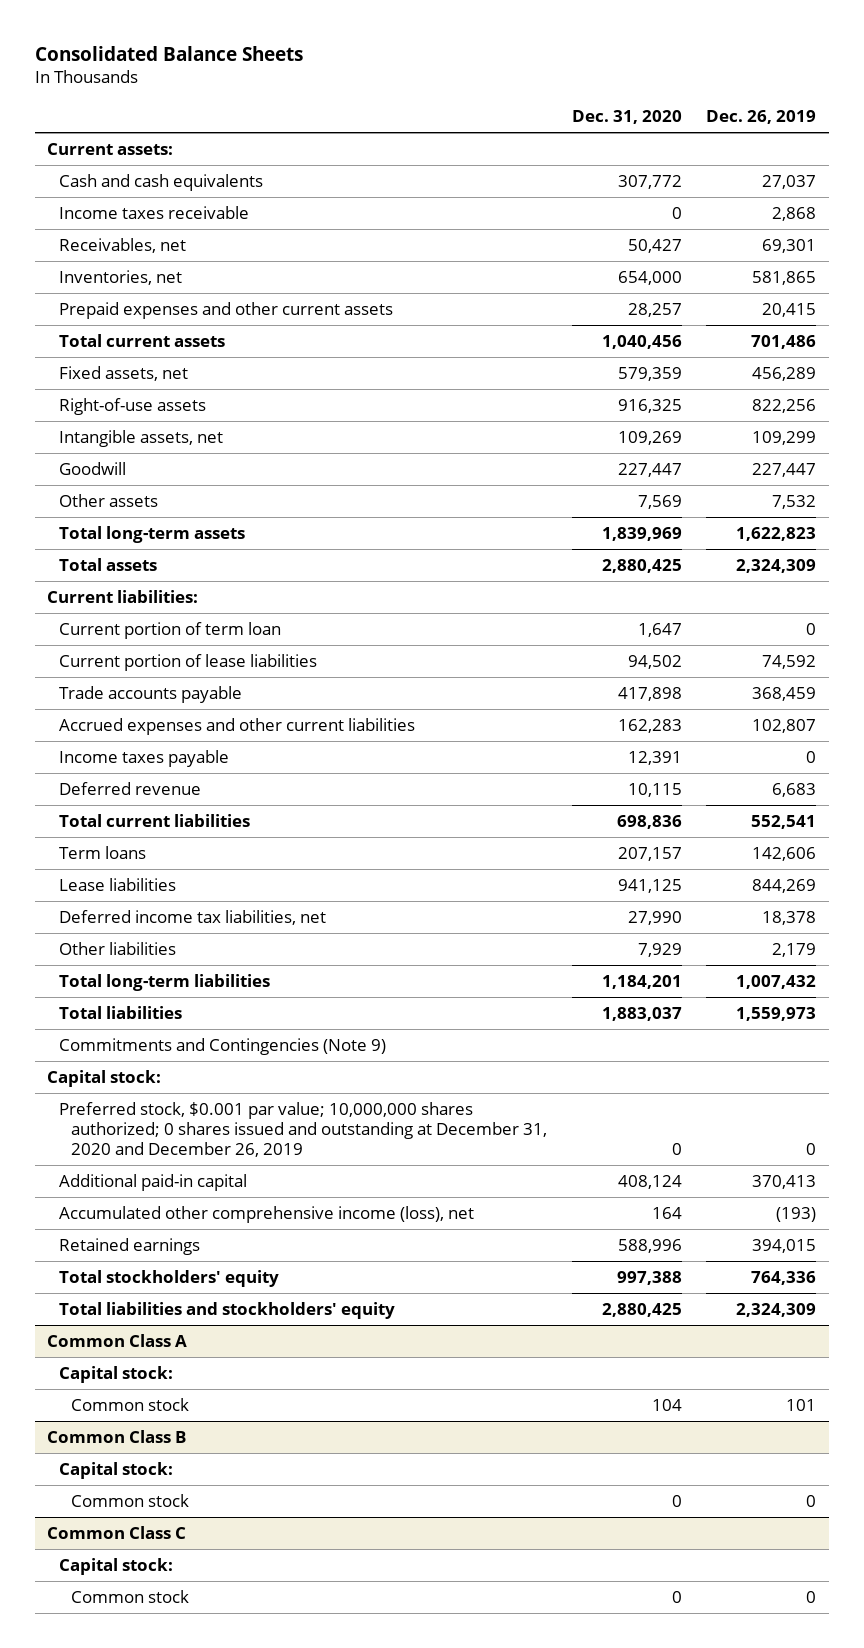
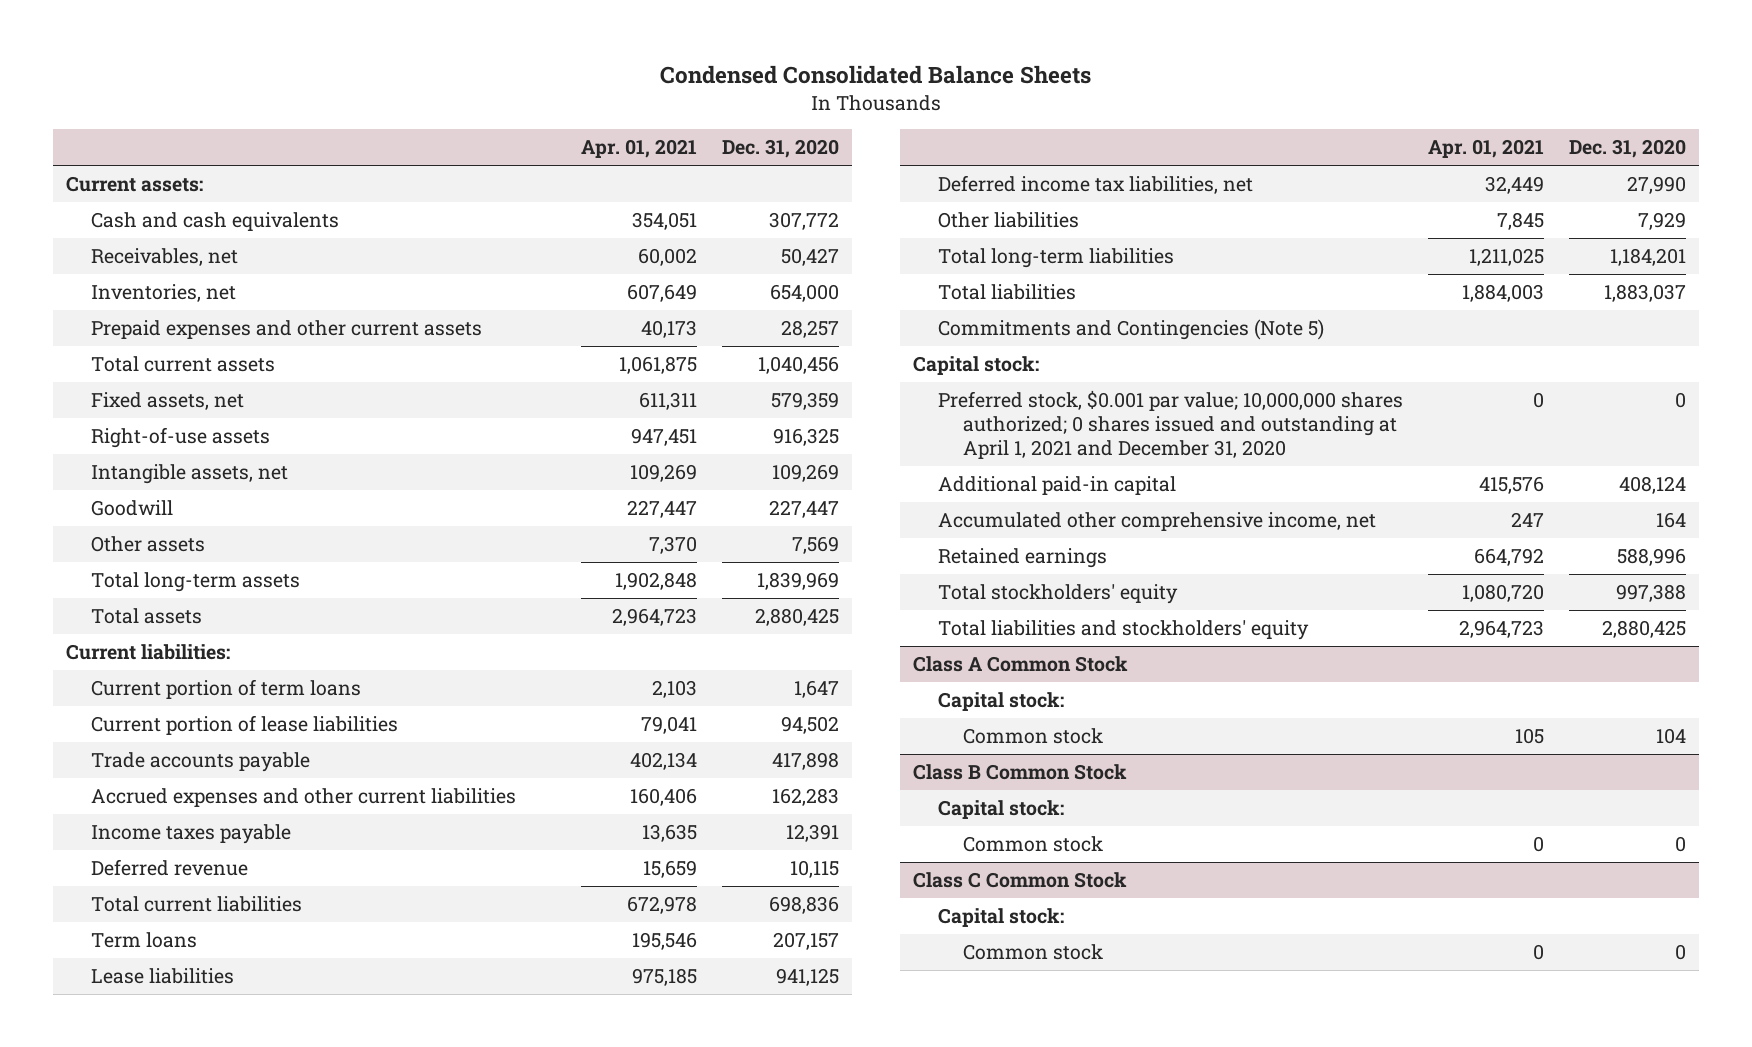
- Consolidated Balance Sheets
+ Condensed Consolidated Balance Sheets
- | Dec. 31, 2020 | Dec. 26, 2019
+ | Apr. 01, 2021 | Dec. 31, 2020
- Income taxes receivable | 0 | 2,868
- Current portion of term loan | 1,647 | 0
+ Current portion of term loans | 2,103 | 1,647
- Commitments and Contingencies (Note 9)
+ Commitments and Contingencies (Note 5)
- Preferred stock, $0.001 par value; 10,000,000 shares authorized; 0 shares issued and outstanding at December 31, 2020 and December 26, 2019 | 0 | 0
+ Preferred stock, $0.001 par value; 10,000,000 shares authorized; 0 shares issued and outstanding at April 1, 2021 and December 31, 2020 | 0 | 0
- Accumulated other comprehensive income (loss), net | 164 | (193)
+ Accumulated other comprehensive income, net | 247 | 164
- Common Class A
+ Class A Common Stock
- Common Class B
+ Class B Common Stock
- Common Class C
+ Class C Common Stock

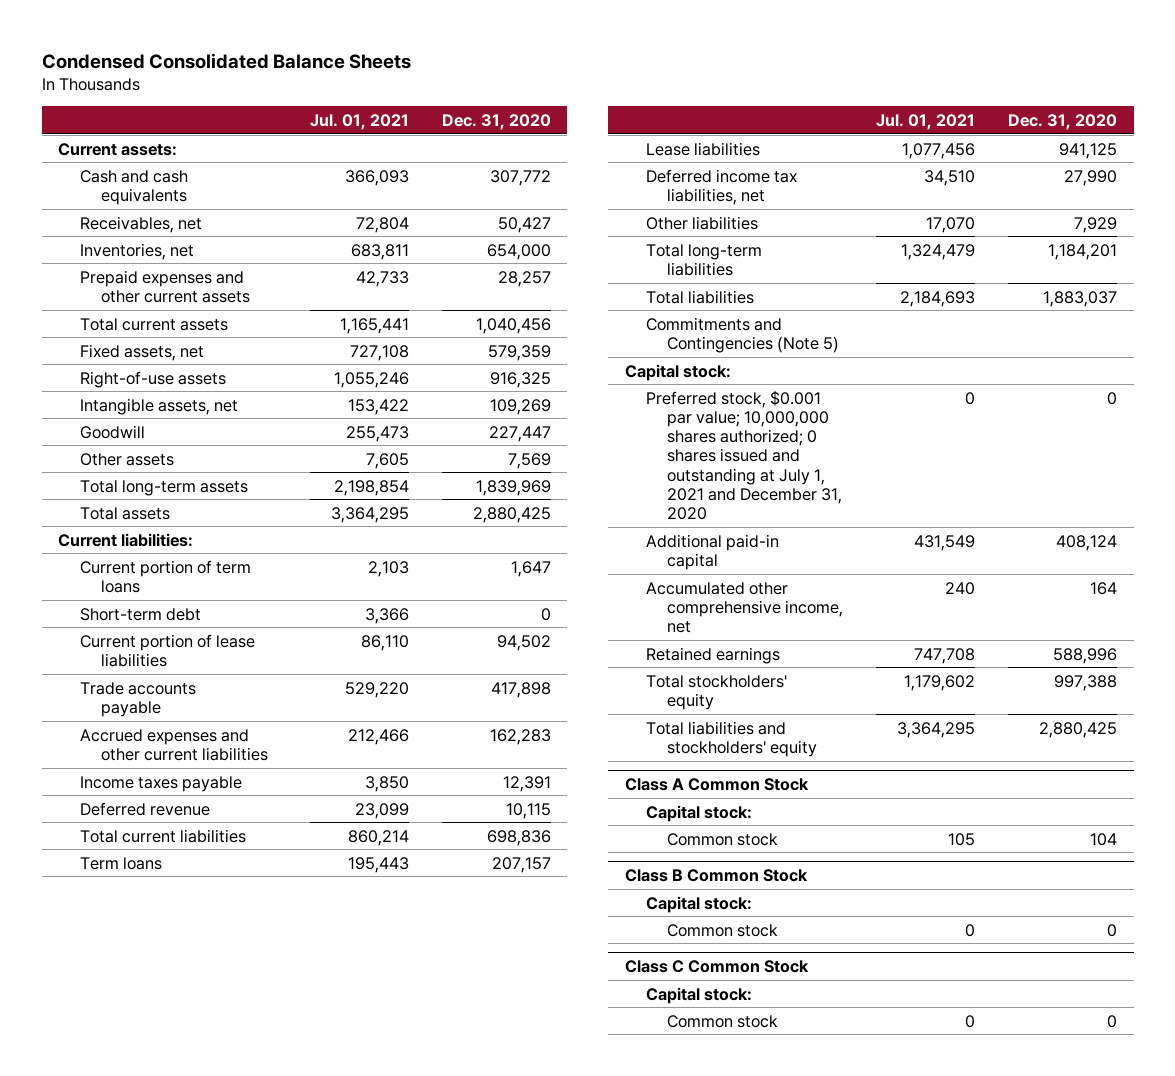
- | Apr. 01, 2021 | Dec. 31, 2020
+ | Jul. 01, 2021 | Dec. 31, 2020
+ Short-term debt | 3,366 | 0
- Preferred stock, $0.001 par value; 10,000,000 shares authorized; 0 shares issued and outstanding at April 1, 2021 and December 31, 2020 | 0 | 0
+ Preferred stock, $0.001 par value; 10,000,000 shares authorized; 0 shares issued and outstanding at July 1, 2021 and December 31, 2020 | 0 | 0

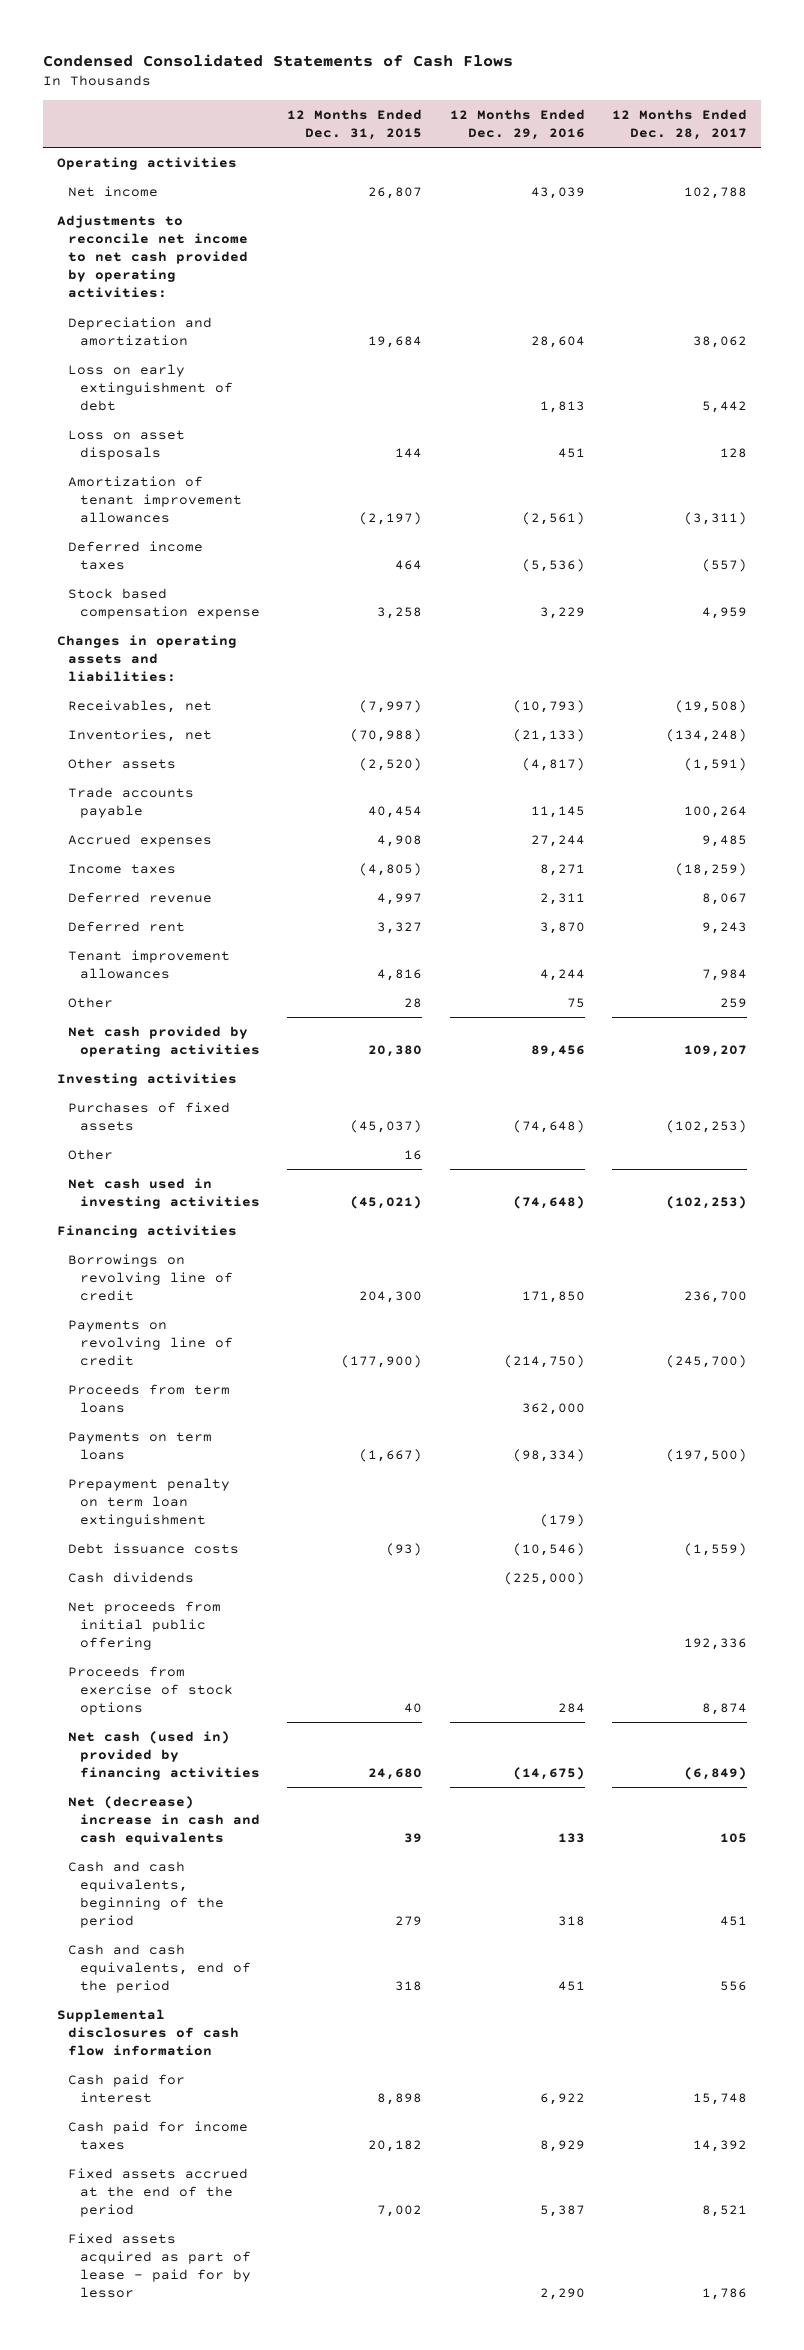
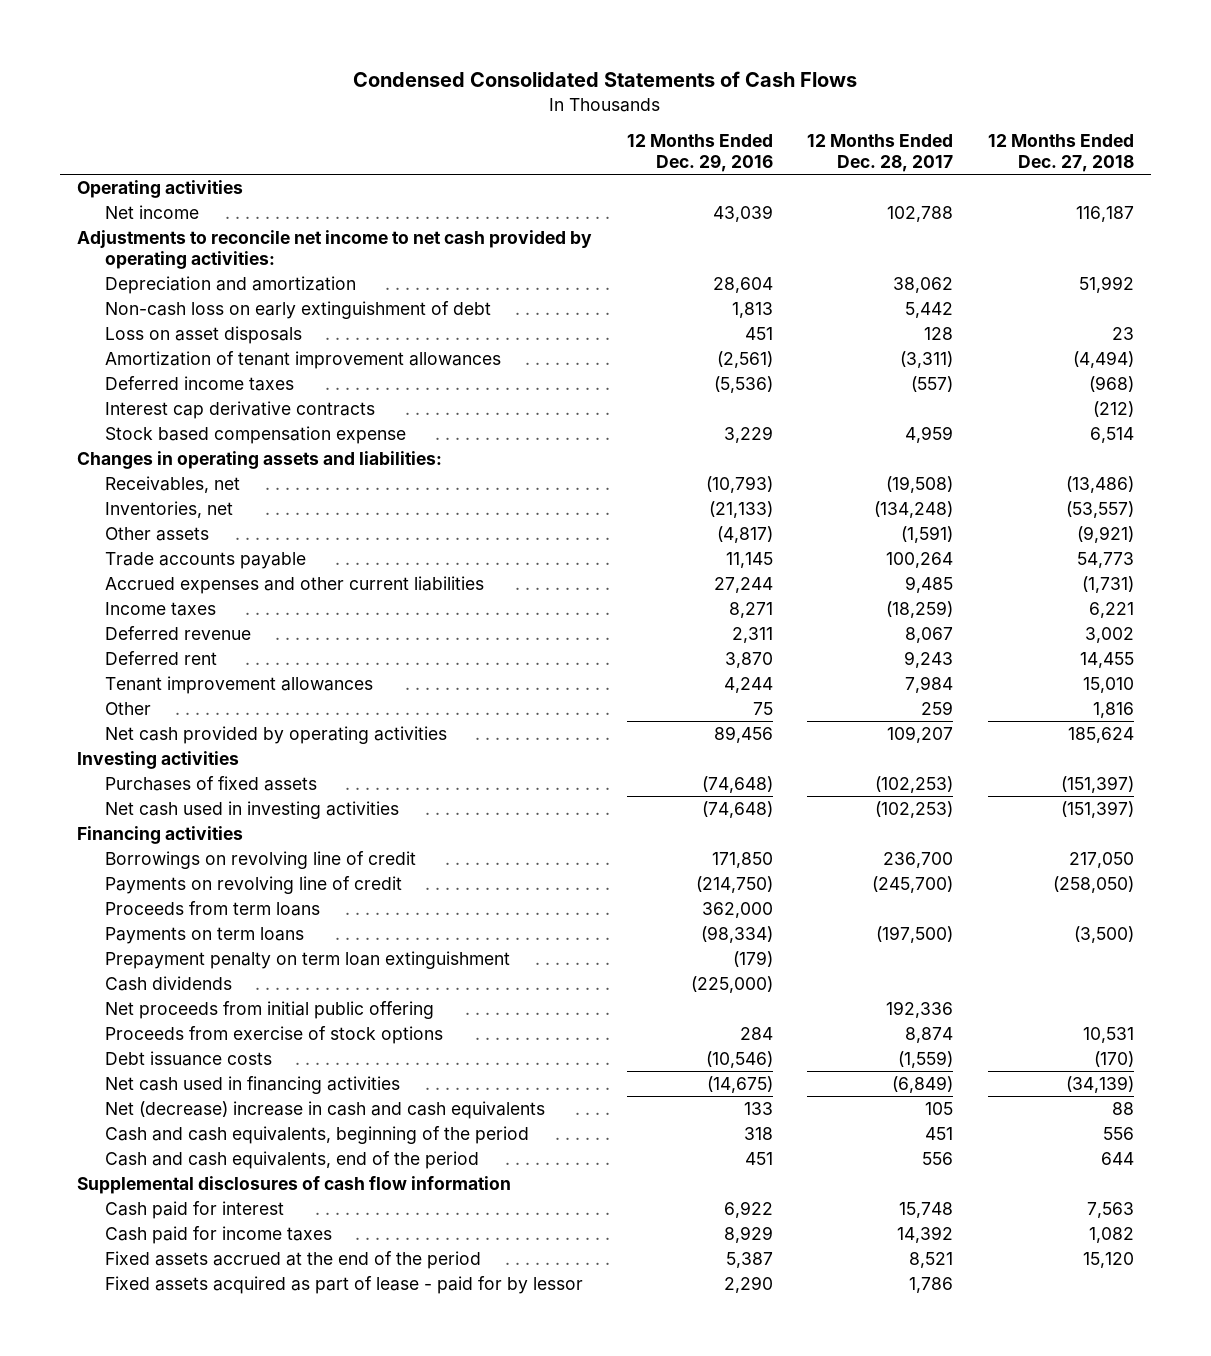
- | 12 Months Ended Dec. 31, 2015 | 12 Months Ended Dec. 29, 2016 | 12 Months Ended Dec. 28, 2017
+ | 12 Months Ended Dec. 29, 2016 | 12 Months Ended Dec. 28, 2017 | 12 Months Ended Dec. 27, 2018
- Loss on early extinguishment of debt | | 1,813 | 5,442
+ Non-cash loss on early extinguishment of debt | 1,813 | 5,442 |
+ Interest cap derivative contracts | | | (212)
- Accrued expenses | 4,908 | 27,244 | 9,485
+ Accrued expenses and other current liabilities | 27,244 | 9,485 | (1,731)
- Other | 16 | |
- Net cash (used in) provided by financing activities | 24,680 | (14,675) | (6,849)
moved down: Debt issuance costs | (10,546) | (1,559) | (170)
+ Net cash used in financing activities | (14,675) | (6,849) | (34,139)

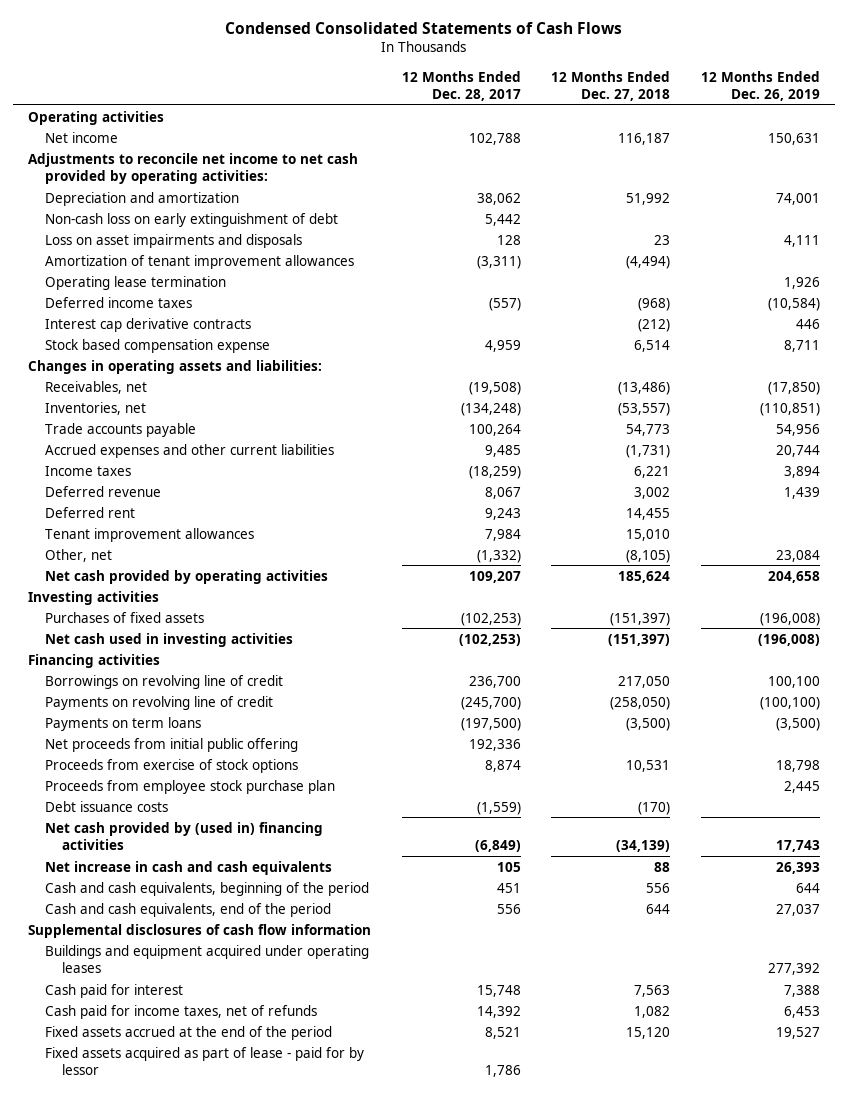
- | 12 Months Ended Dec. 29, 2016 | 12 Months Ended Dec. 28, 2017 | 12 Months Ended Dec. 27, 2018
+ | 12 Months Ended Dec. 28, 2017 | 12 Months Ended Dec. 27, 2018 | 12 Months Ended Dec. 26, 2019
- Loss on asset disposals | 451 | 128 | 23
+ Loss on asset impairments and disposals | 128 | 23 | 4,111
+ Operating lease termination | | | 1,926
- Other assets | (4,817) | (1,591) | (9,921)
- Other | 75 | 259 | 1,816
+ Other, net | (1,332) | (8,105) | 23,084
- Proceeds from term loans | 362,000 | |
- Prepayment penalty on term loan extinguishment | (179) | |
- Cash dividends | (225,000) | |
+ Proceeds from employee stock purchase plan | | | 2,445
- Net cash used in financing activities | (14,675) | (6,849) | (34,139)
- Net (decrease) increase in cash and cash equivalents | 133 | 105 | 88
+ Net cash provided by (used in) financing activities | (6,849) | (34,139) | 17,743
+ Net increase in cash and cash equivalents | 105 | 88 | 26,393
+ Buildings and equipment acquired under operating leases | | | 277,392
- Cash paid for income taxes | 8,929 | 14,392 | 1,082
+ Cash paid for income taxes, net of refunds | 14,392 | 1,082 | 6,453

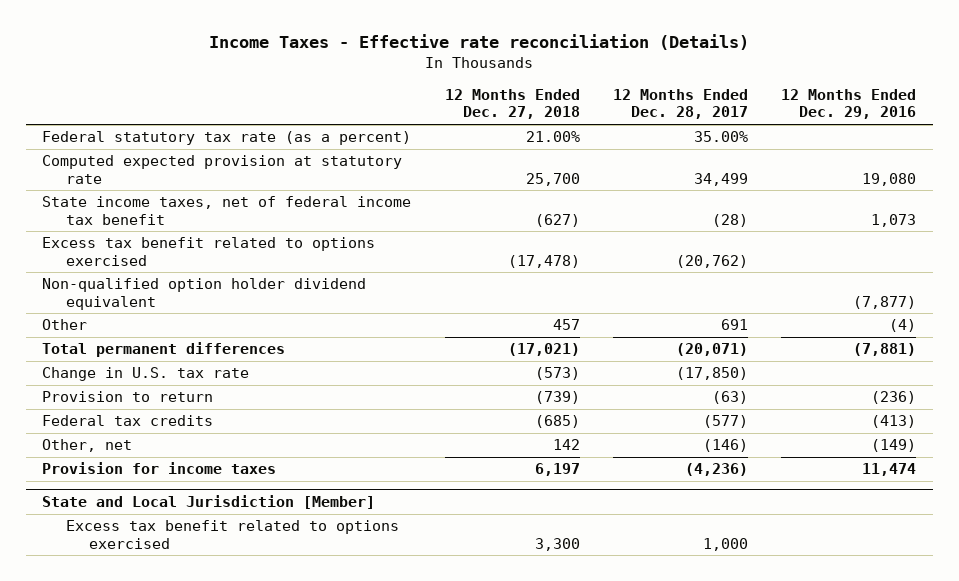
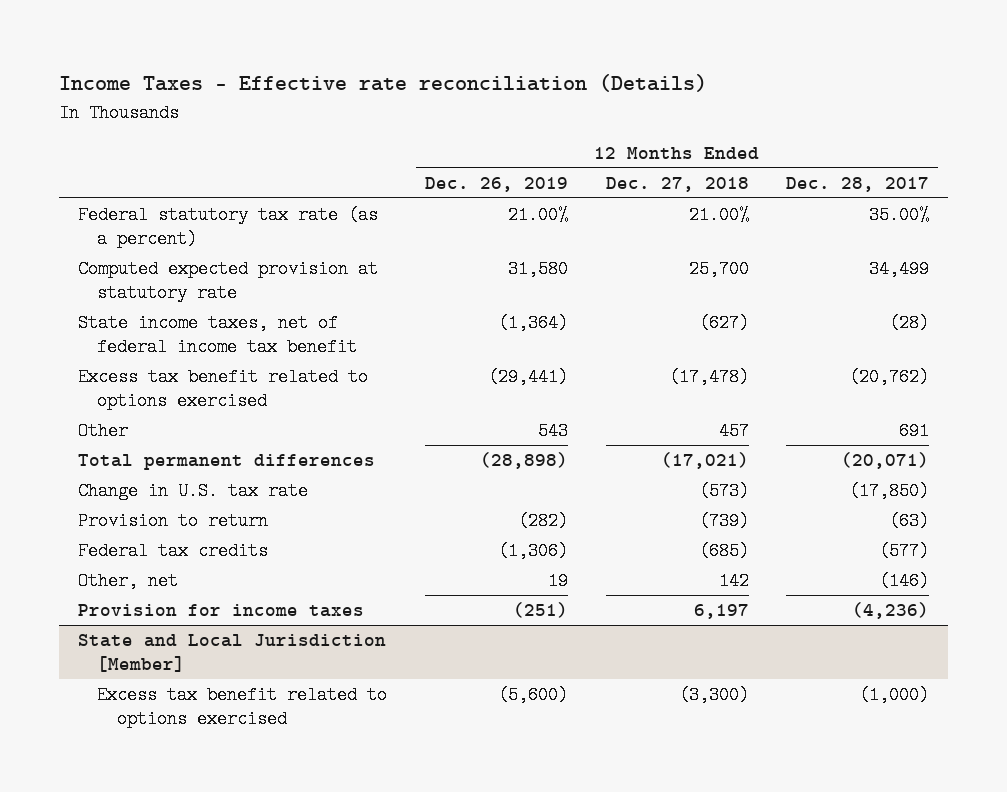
- | 12 Months Ended Dec. 27, 2018 | 12 Months Ended Dec. 28, 2017 | 12 Months Ended Dec. 29, 2016
+ | 12 Months Ended Dec. 26, 2019 | 12 Months Ended Dec. 27, 2018 | 12 Months Ended Dec. 28, 2017
- Non-qualified option holder dividend equivalent | | | (7,877)
@ State and Local Jurisdiction [Member]
- Excess tax benefit related to options exercised | 3,300 | 1,000 |
+ Excess tax benefit related to options exercised | (5,600) | (3,300) | (1,000)

